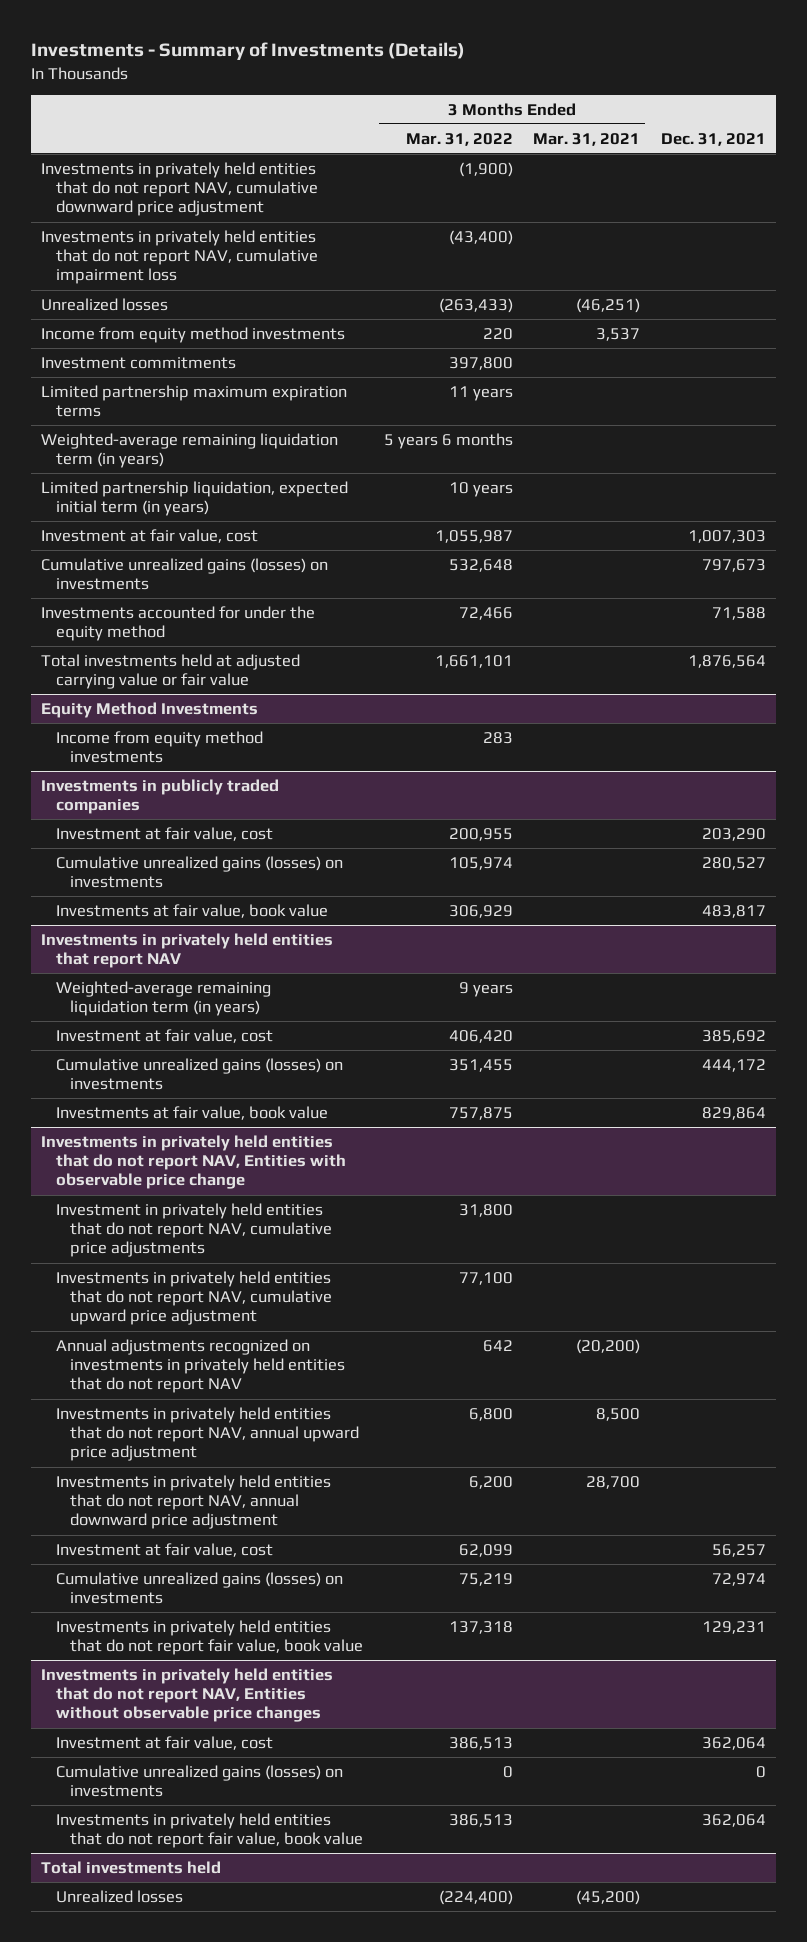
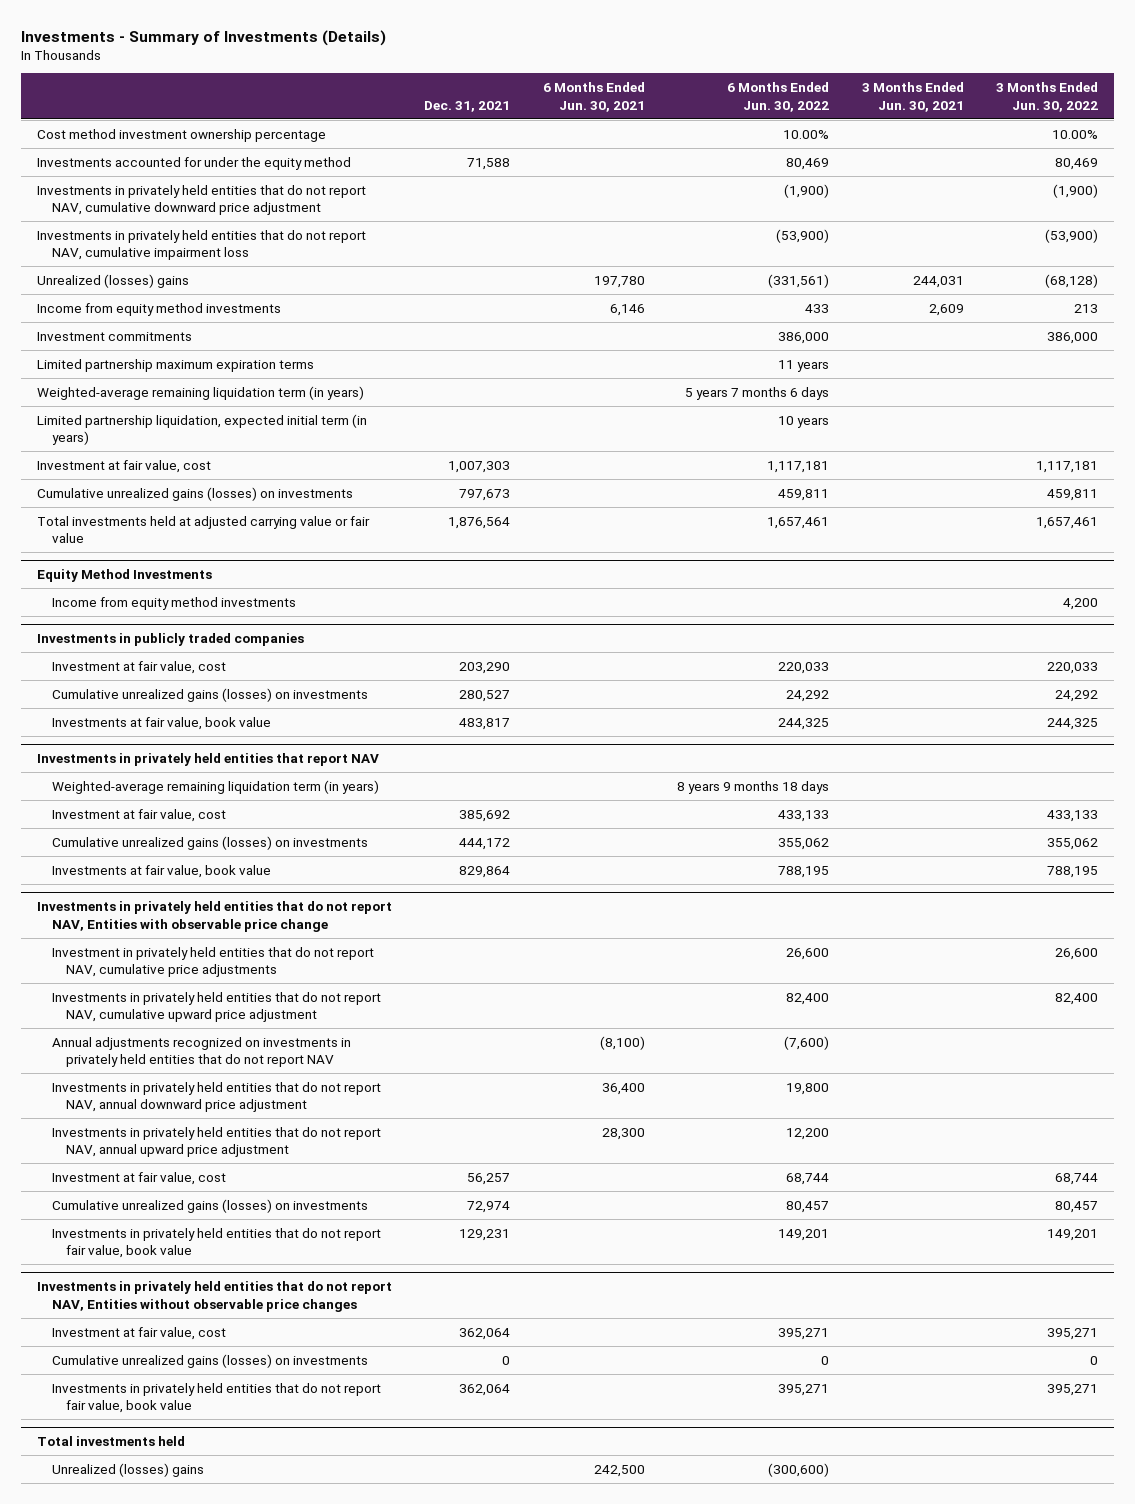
- | 3 Months Ended Mar. 31, 2022 | 3 Months Ended Mar. 31, 2021 | Dec. 31, 2021
+ | Dec. 31, 2021 | 6 Months Ended Jun. 30, 2021 | 6 Months Ended Jun. 30, 2022 | 3 Months Ended Jun. 30, 2021 | 3 Months Ended Jun. 30, 2022
+ Cost method investment ownership percentage | | | 10.00% | | 10.00%
moved up: Investments accounted for under the equity method | 71,588 | | 80,469 | | 80,469
- Unrealized losses | (263,433) | (46,251) |
+ Unrealized (losses) gains | | 197,780 | (331,561) | 244,031 | (68,128)
@ Investments in privately held entities that do not report NAV, Entities with observable price change
moved down: Investments in privately held entities that do not report NAV, annual upward price adjustment | | 28,300 | 12,200 | |
@ Total investments held
- Unrealized losses | (224,400) | (45,200) |
+ Unrealized (losses) gains | | 242,500 | (300,600) | |

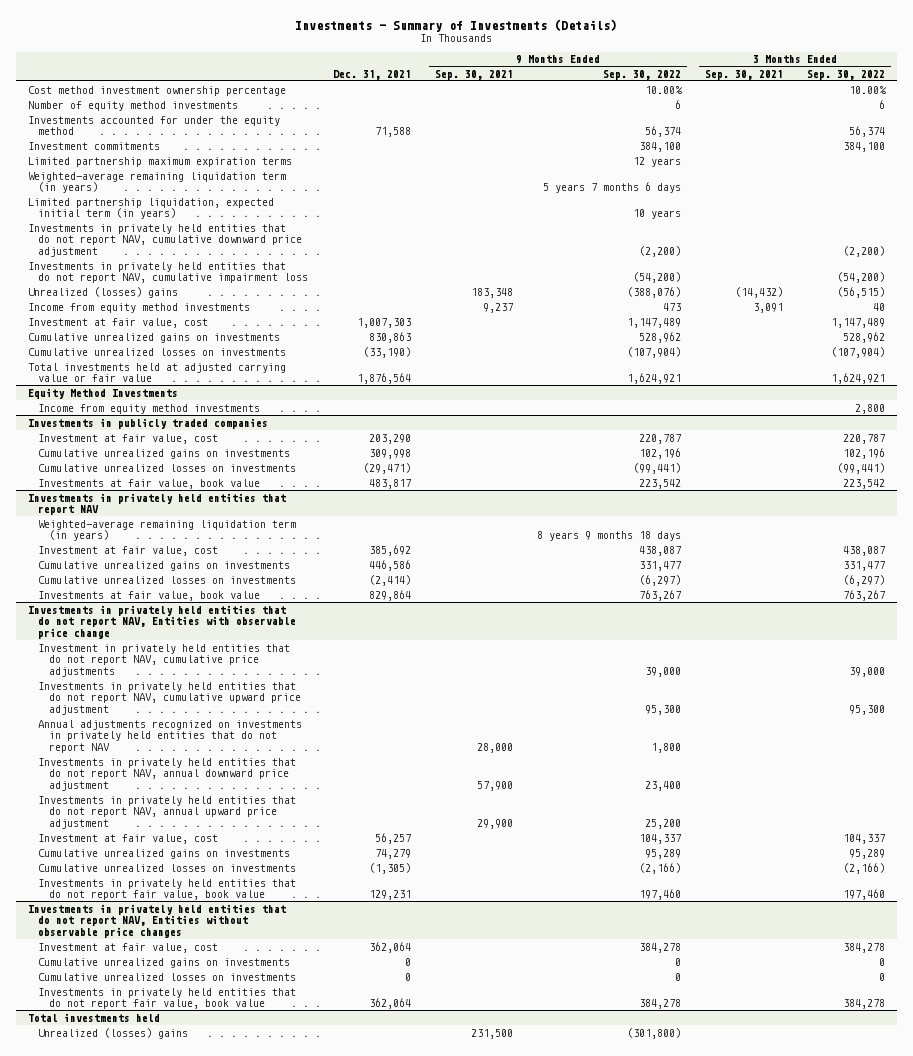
- | Dec. 31, 2021 | 6 Months Ended Jun. 30, 2021 | 6 Months Ended Jun. 30, 2022 | 3 Months Ended Jun. 30, 2021 | 3 Months Ended Jun. 30, 2022
+ | Dec. 31, 2021 | 9 Months Ended Sep. 30, 2021 | 9 Months Ended Sep. 30, 2022 | 3 Months Ended Sep. 30, 2021 | 3 Months Ended Sep. 30, 2022
+ Number of equity method investments | | | 6 | | 6
moved down: Investments in privately held entities that do not report NAV, cumulative downward price adjustment | | | (2,200) | | (2,200)
moved down: Investments in privately held entities that do not report NAV, cumulative impairment loss | | | (54,200) | | (54,200)
moved down: Unrealized (losses) gains | | 183,348 | (388,076) | (14,432) | (56,515)
moved down: Income from equity method investments | | 9,237 | 473 | 3,091 | 40
- Cumulative unrealized gains (losses) on investments | 797,673 | | 459,811 | | 459,811
+ Cumulative unrealized gains on investments | 830,863 | | 528,962 | | 528,962
+ Cumulative unrealized losses on investments | (33,190) | | (107,904) | | (107,904)
@ Investments in publicly traded companies
- Cumulative unrealized gains (losses) on investments | 280,527 | | 24,292 | | 24,292
+ Cumulative unrealized gains on investments | 309,998 | | 102,196 | | 102,196
+ Cumulative unrealized losses on investments | (29,471) | | (99,441) | | (99,441)
@ Investments in privately held entities that report NAV
- Cumulative unrealized gains (losses) on investments | 444,172 | | 355,062 | | 355,062
+ Cumulative unrealized gains on investments | 446,586 | | 331,477 | | 331,477
+ Cumulative unrealized losses on investments | (2,414) | | (6,297) | | (6,297)
@ Investments in privately held entities that do not report NAV, Entities with observable price change
- Cumulative unrealized gains (losses) on investments | 72,974 | | 80,457 | | 80,457
+ Cumulative unrealized gains on investments | 74,279 | | 95,289 | | 95,289
+ Cumulative unrealized losses on investments | (1,305) | | (2,166) | | (2,166)
@ Investments in privately held entities that do not report NAV, Entities without observable price changes
- Cumulative unrealized gains (losses) on investments | 0 | | 0 | | 0
+ Cumulative unrealized gains on investments | 0 | | 0 | | 0
+ Cumulative unrealized losses on investments | 0 | | 0 | | 0

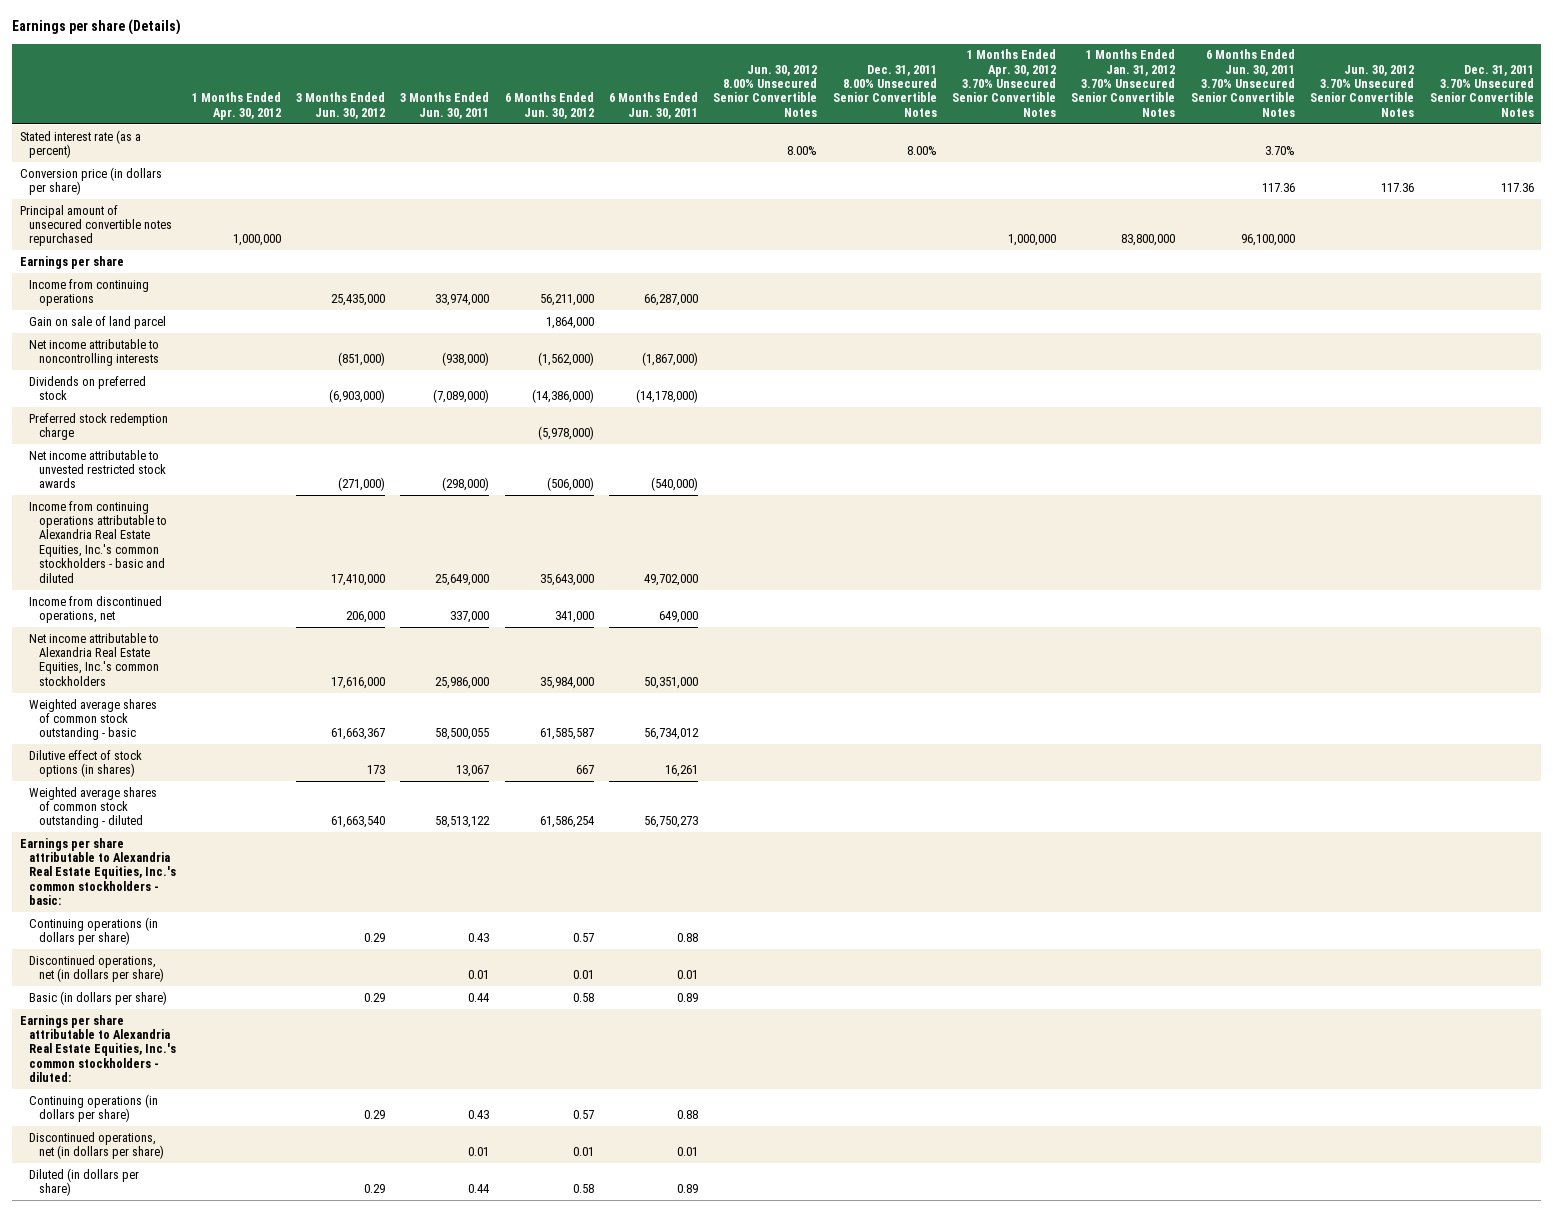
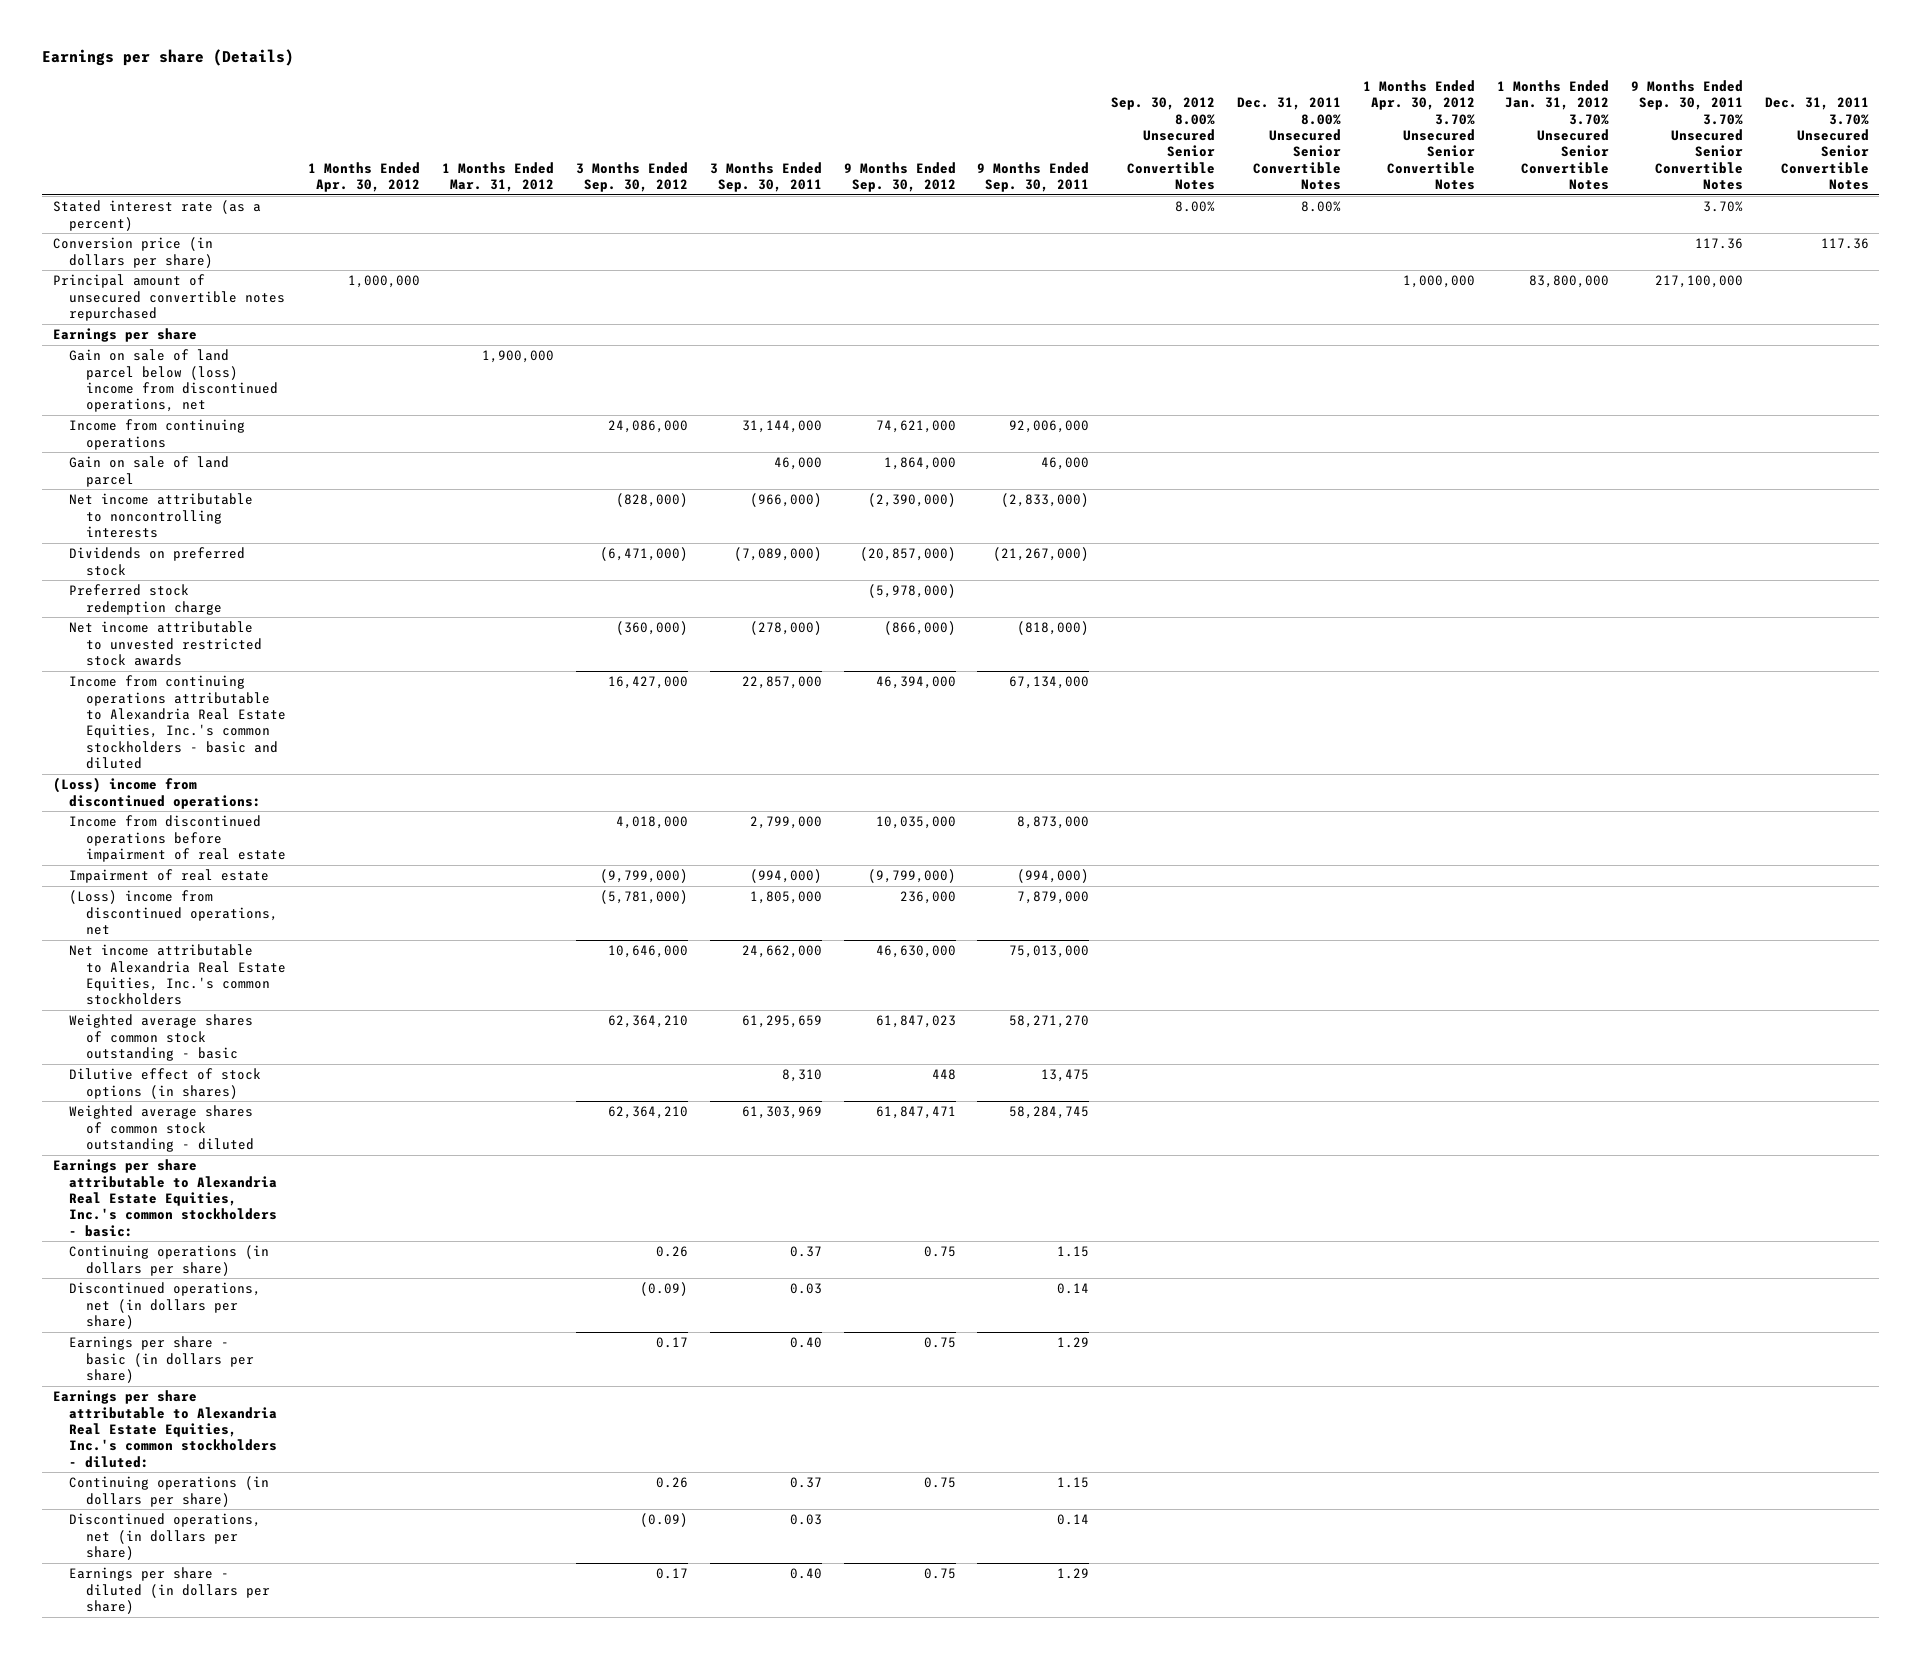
- | 1 Months Ended Apr. 30, 2012 | 3 Months Ended Jun. 30, 2012 | 3 Months Ended Jun. 30, 2011 | 6 Months Ended Jun. 30, 2012 | 6 Months Ended Jun. 30, 2011 | Jun. 30, 2012 8.00% Unsecured Senior Convertible Notes | Dec. 31, 2011 8.00% Unsecured Senior Convertible Notes | 1 Months Ended Apr. 30, 2012 3.70% Unsecured Senior Convertible Notes | 1 Months Ended Jan. 31, 2012 3.70% Unsecured Senior Convertible Notes | 6 Months Ended Jun. 30, 2011 3.70% Unsecured Senior Convertible Notes | Jun. 30, 2012 3.70% Unsecured Senior Convertible Notes | Dec. 31, 2011 3.70% Unsecured Senior Convertible Notes
+ | 1 Months Ended Apr. 30, 2012 | 1 Months Ended Mar. 31, 2012 | 3 Months Ended Sep. 30, 2012 | 3 Months Ended Sep. 30, 2011 | 9 Months Ended Sep. 30, 2012 | 9 Months Ended Sep. 30, 2011 | Sep. 30, 2012 8.00% Unsecured Senior Convertible Notes | Dec. 31, 2011 8.00% Unsecured Senior Convertible Notes | 1 Months Ended Apr. 30, 2012 3.70% Unsecured Senior Convertible Notes | 1 Months Ended Jan. 31, 2012 3.70% Unsecured Senior Convertible Notes | 9 Months Ended Sep. 30, 2011 3.70% Unsecured Senior Convertible Notes | Dec. 31, 2011 3.70% Unsecured Senior Convertible Notes
+ Gain on sale of land parcel below (loss) income from discontinued operations, net | | 1,900,000 | | | | | | | | | |
- Income from discontinued operations, net | | 206,000 | 337,000 | 341,000 | 649,000 | | | | | | |
+ (Loss) income from discontinued operations:
+ Income from discontinued operations before impairment of real estate | | | 4,018,000 | 2,799,000 | 10,035,000 | 8,873,000 | | | | | |
+ Impairment of real estate | | | (9,799,000) | (994,000) | (9,799,000) | (994,000) | | | | | |
+ (Loss) income from discontinued operations, net | | | (5,781,000) | 1,805,000 | 236,000 | 7,879,000 | | | | | |
- Basic (in dollars per share) | | 0.29 | 0.44 | 0.58 | 0.89 | | | | | | |
+ Earnings per share - basic (in dollars per share) | | | 0.17 | 0.40 | 0.75 | 1.29 | | | | | |
- Diluted (in dollars per share) | | 0.29 | 0.44 | 0.58 | 0.89 | | | | | | |
+ Earnings per share - diluted (in dollars per share) | | | 0.17 | 0.40 | 0.75 | 1.29 | | | | | |

